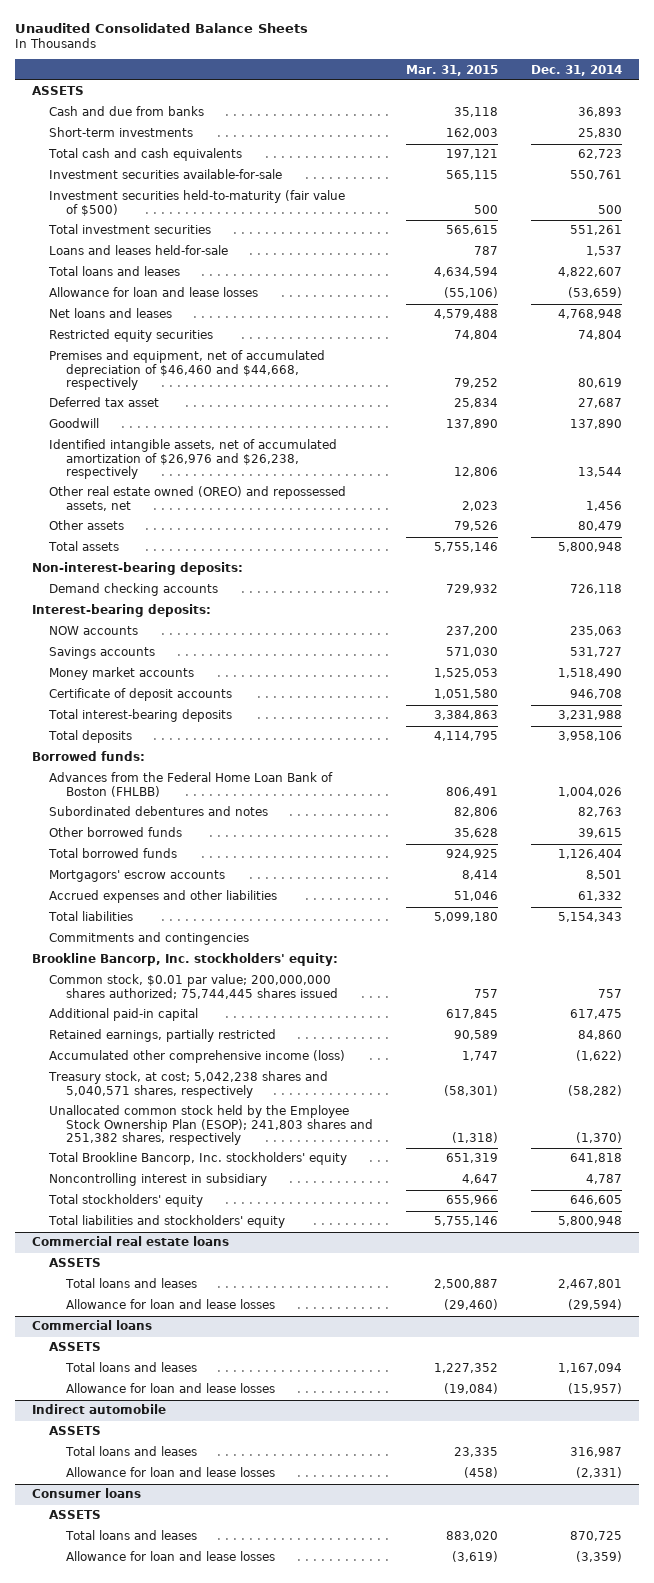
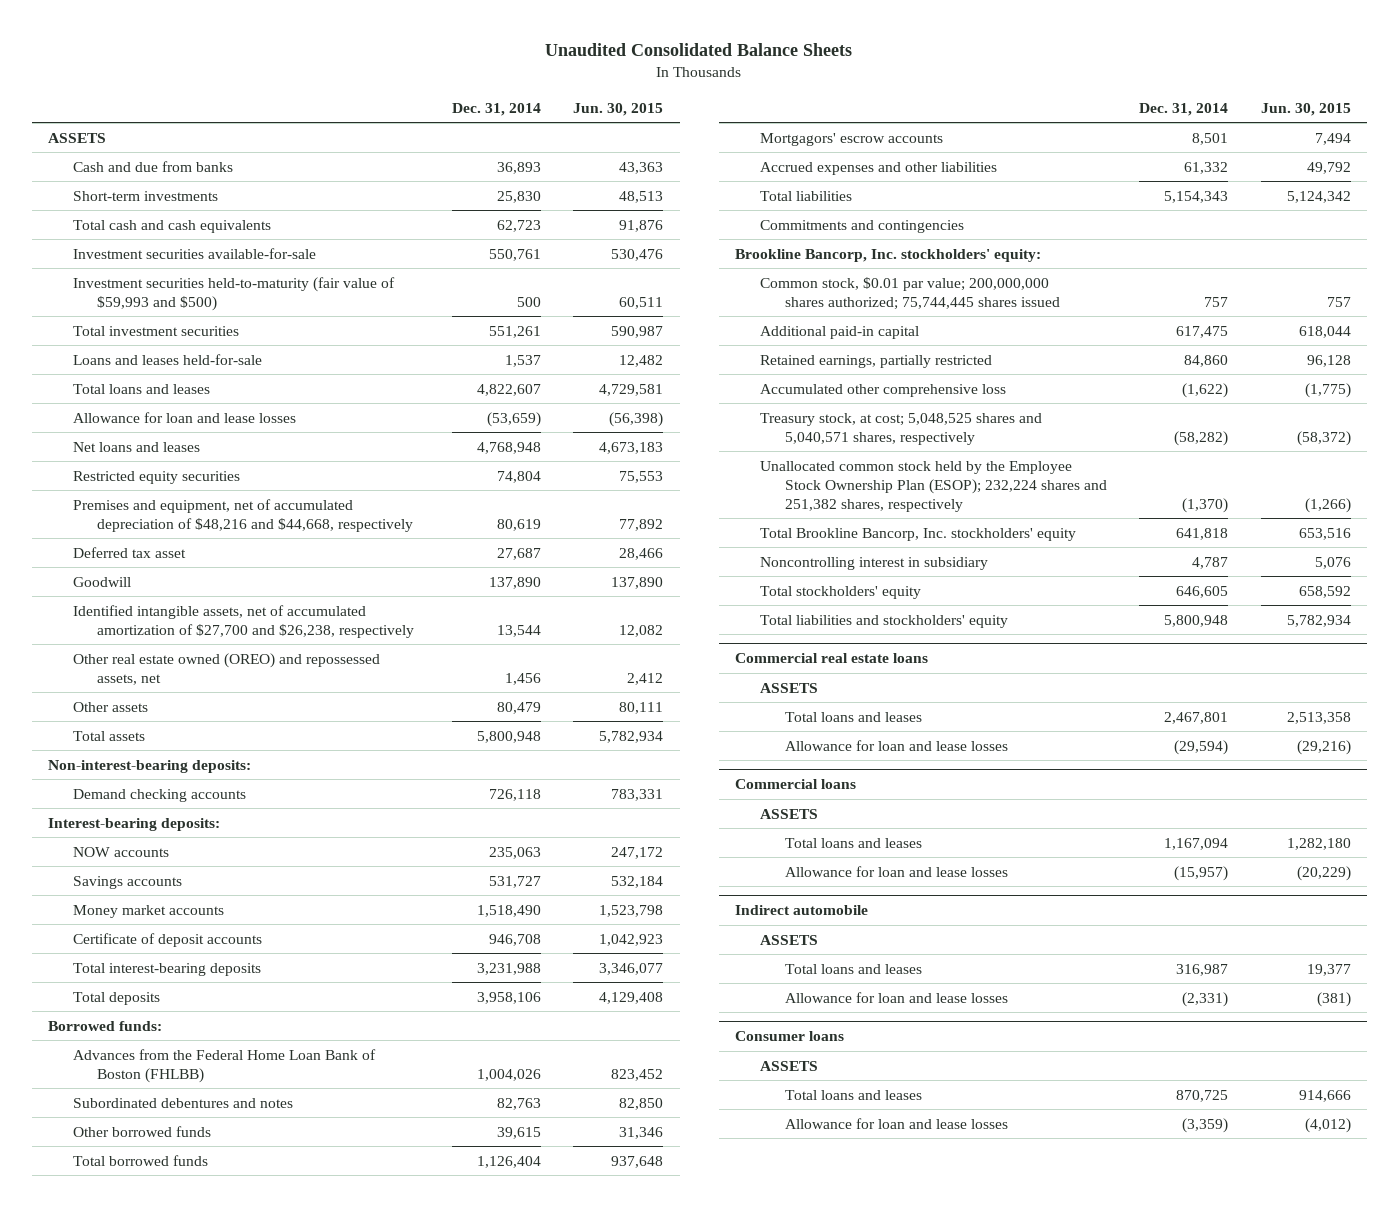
- | Mar. 31, 2015 | Dec. 31, 2014
+ | Dec. 31, 2014 | Jun. 30, 2015
- Investment securities held-to-maturity (fair value of $500) | 500 | 500
+ Investment securities held-to-maturity (fair value of $59,993 and $500) | 500 | 60,511
- Premises and equipment, net of accumulated depreciation of $46,460 and $44,668, respectively | 79,252 | 80,619
+ Premises and equipment, net of accumulated depreciation of $48,216 and $44,668, respectively | 80,619 | 77,892
- Identified intangible assets, net of accumulated amortization of $26,976 and $26,238, respectively | 12,806 | 13,544
+ Identified intangible assets, net of accumulated amortization of $27,700 and $26,238, respectively | 13,544 | 12,082
- Accumulated other comprehensive income (loss) | 1,747 | (1,622)
- Treasury stock, at cost; 5,042,238 shares and 5,040,571 shares, respectively | (58,301) | (58,282)
- Unallocated common stock held by the Employee Stock Ownership Plan (ESOP); 241,803 shares and 251,382 shares, respectively | (1,318) | (1,370)
+ Accumulated other comprehensive loss | (1,622) | (1,775)
+ Treasury stock, at cost; 5,048,525 shares and 5,040,571 shares, respectively | (58,282) | (58,372)
+ Unallocated common stock held by the Employee Stock Ownership Plan (ESOP); 232,224 shares and 251,382 shares, respectively | (1,370) | (1,266)

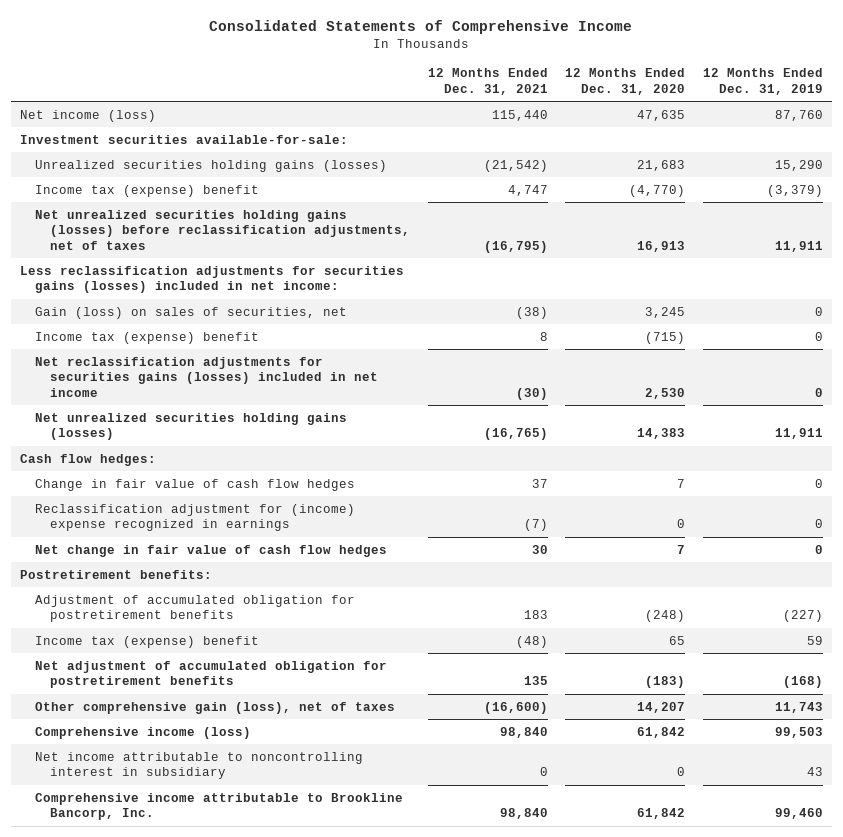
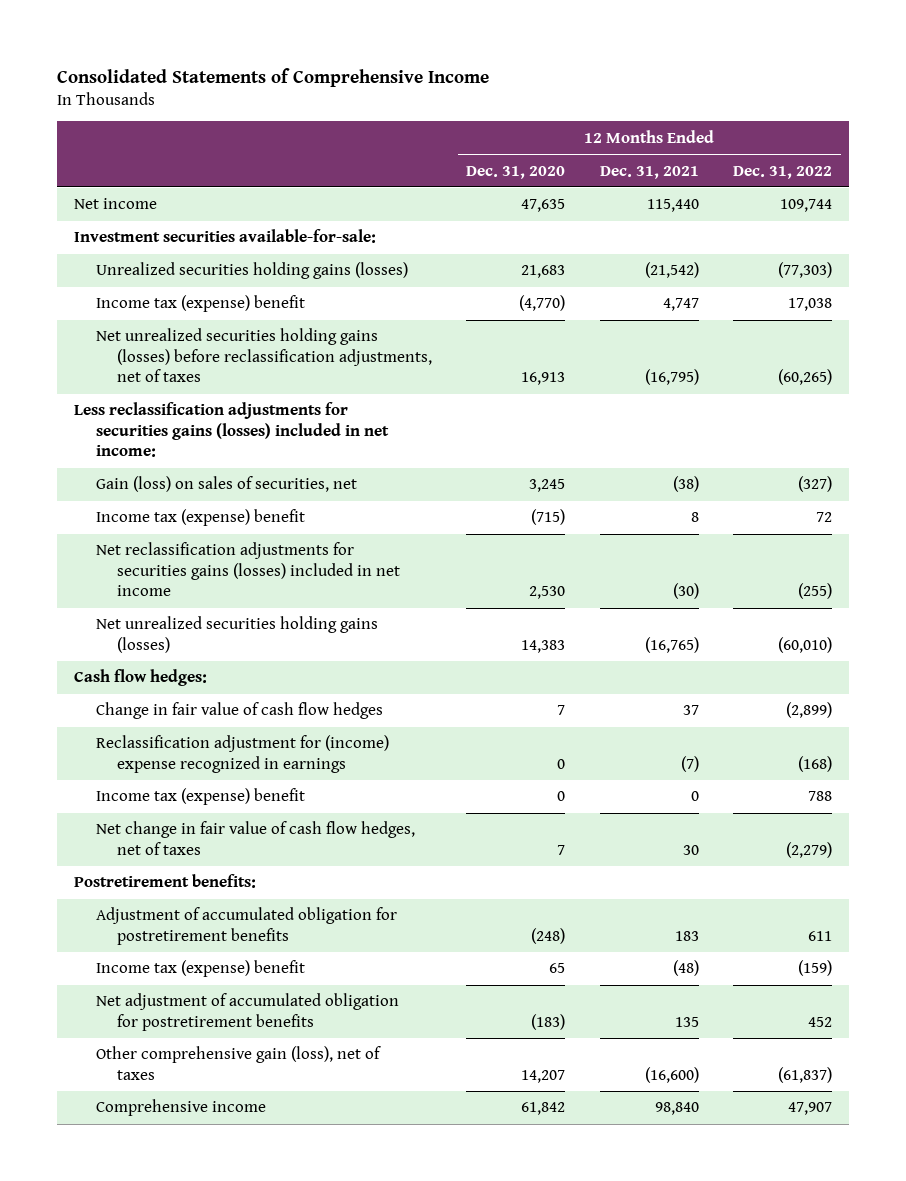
- | 12 Months Ended Dec. 31, 2021 | 12 Months Ended Dec. 31, 2020 | 12 Months Ended Dec. 31, 2019
+ | 12 Months Ended Dec. 31, 2020 | 12 Months Ended Dec. 31, 2021 | 12 Months Ended Dec. 31, 2022
- Net income (loss) | 115,440 | 47,635 | 87,760
+ Net income | 47,635 | 115,440 | 109,744
- Net change in fair value of cash flow hedges | 30 | 7 | 0
+ Income tax (expense) benefit | 0 | 0 | 788
+ Net change in fair value of cash flow hedges, net of taxes | 7 | 30 | (2,279)
- Comprehensive income (loss) | 98,840 | 61,842 | 99,503
- Net income attributable to noncontrolling interest in subsidiary | 0 | 0 | 43
- Comprehensive income attributable to Brookline Bancorp, Inc. | 98,840 | 61,842 | 99,460
+ Comprehensive income | 61,842 | 98,840 | 47,907

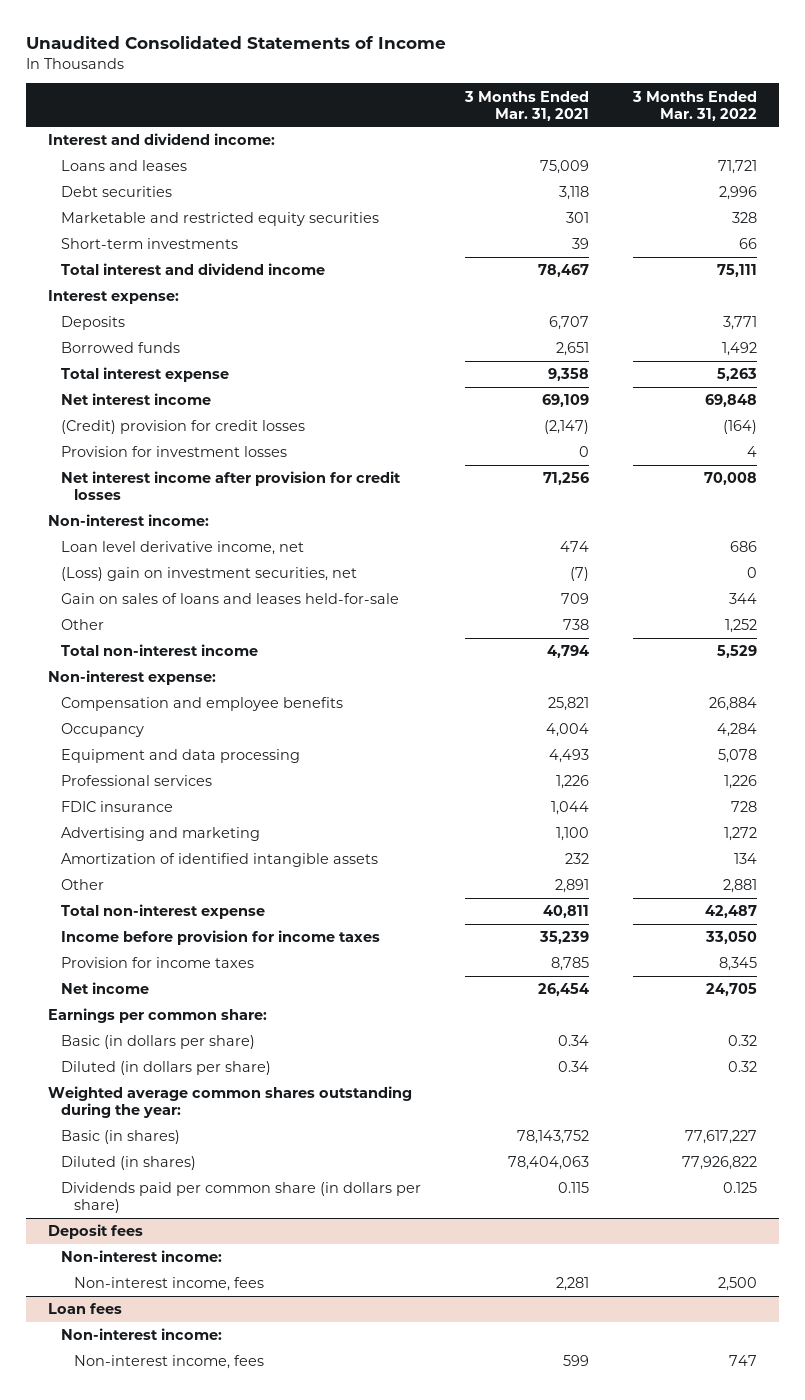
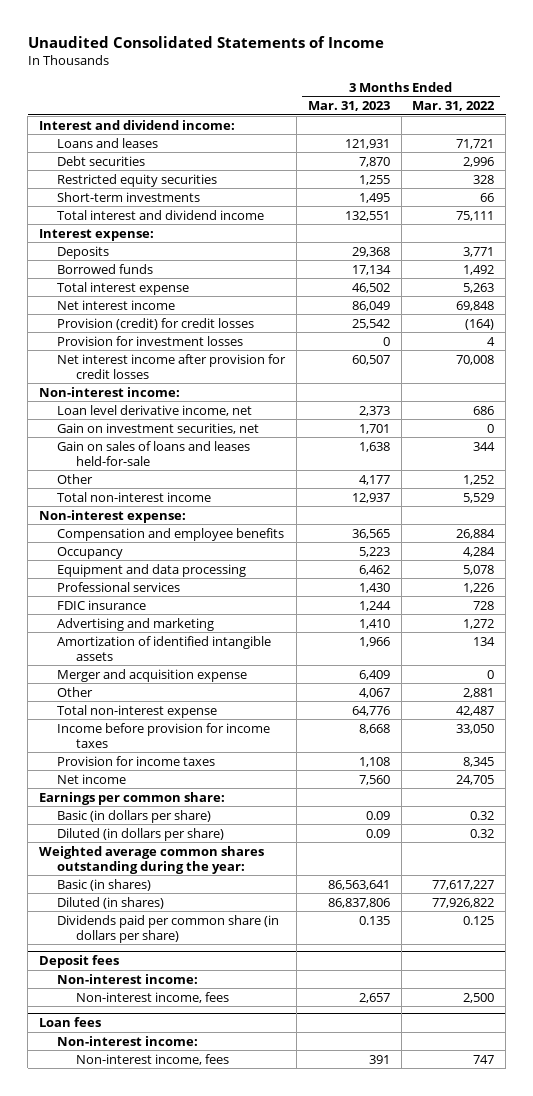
- | 3 Months Ended Mar. 31, 2021 | 3 Months Ended Mar. 31, 2022
+ | 3 Months Ended Mar. 31, 2023 | 3 Months Ended Mar. 31, 2022
- Marketable and restricted equity securities | 301 | 328
+ Restricted equity securities | 1,255 | 328
- (Credit) provision for credit losses | (2,147) | (164)
+ Provision (credit) for credit losses | 25,542 | (164)
- (Loss) gain on investment securities, net | (7) | 0
+ Gain on investment securities, net | 1,701 | 0
+ Merger and acquisition expense | 6,409 | 0

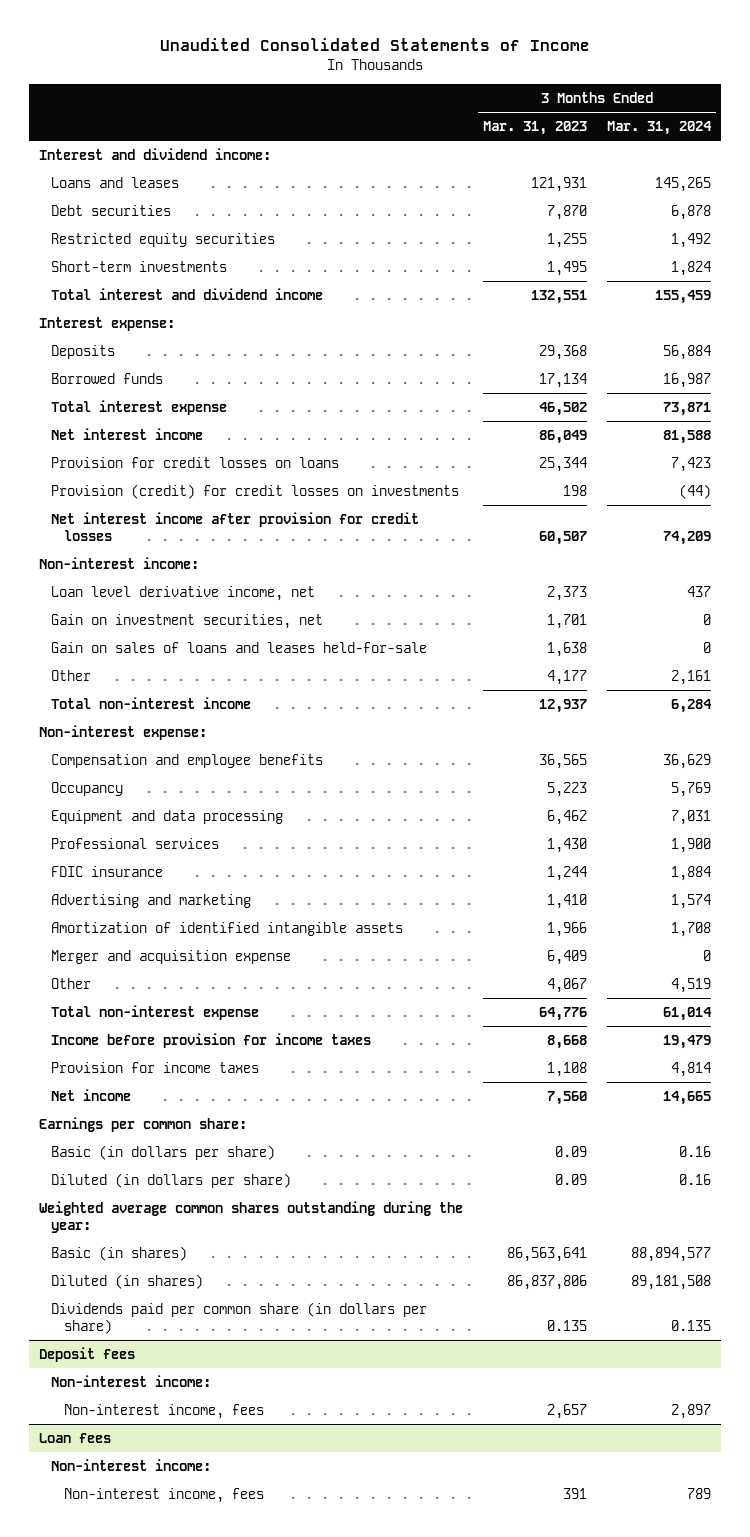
- | 3 Months Ended Mar. 31, 2023 | 3 Months Ended Mar. 31, 2022
+ | 3 Months Ended Mar. 31, 2023 | 3 Months Ended Mar. 31, 2024
- Provision (credit) for credit losses | 25,542 | (164)
- Provision for investment losses | 0 | 4
+ Provision for credit losses on loans | 25,344 | 7,423
+ Provision (credit) for credit losses on investments | 198 | (44)

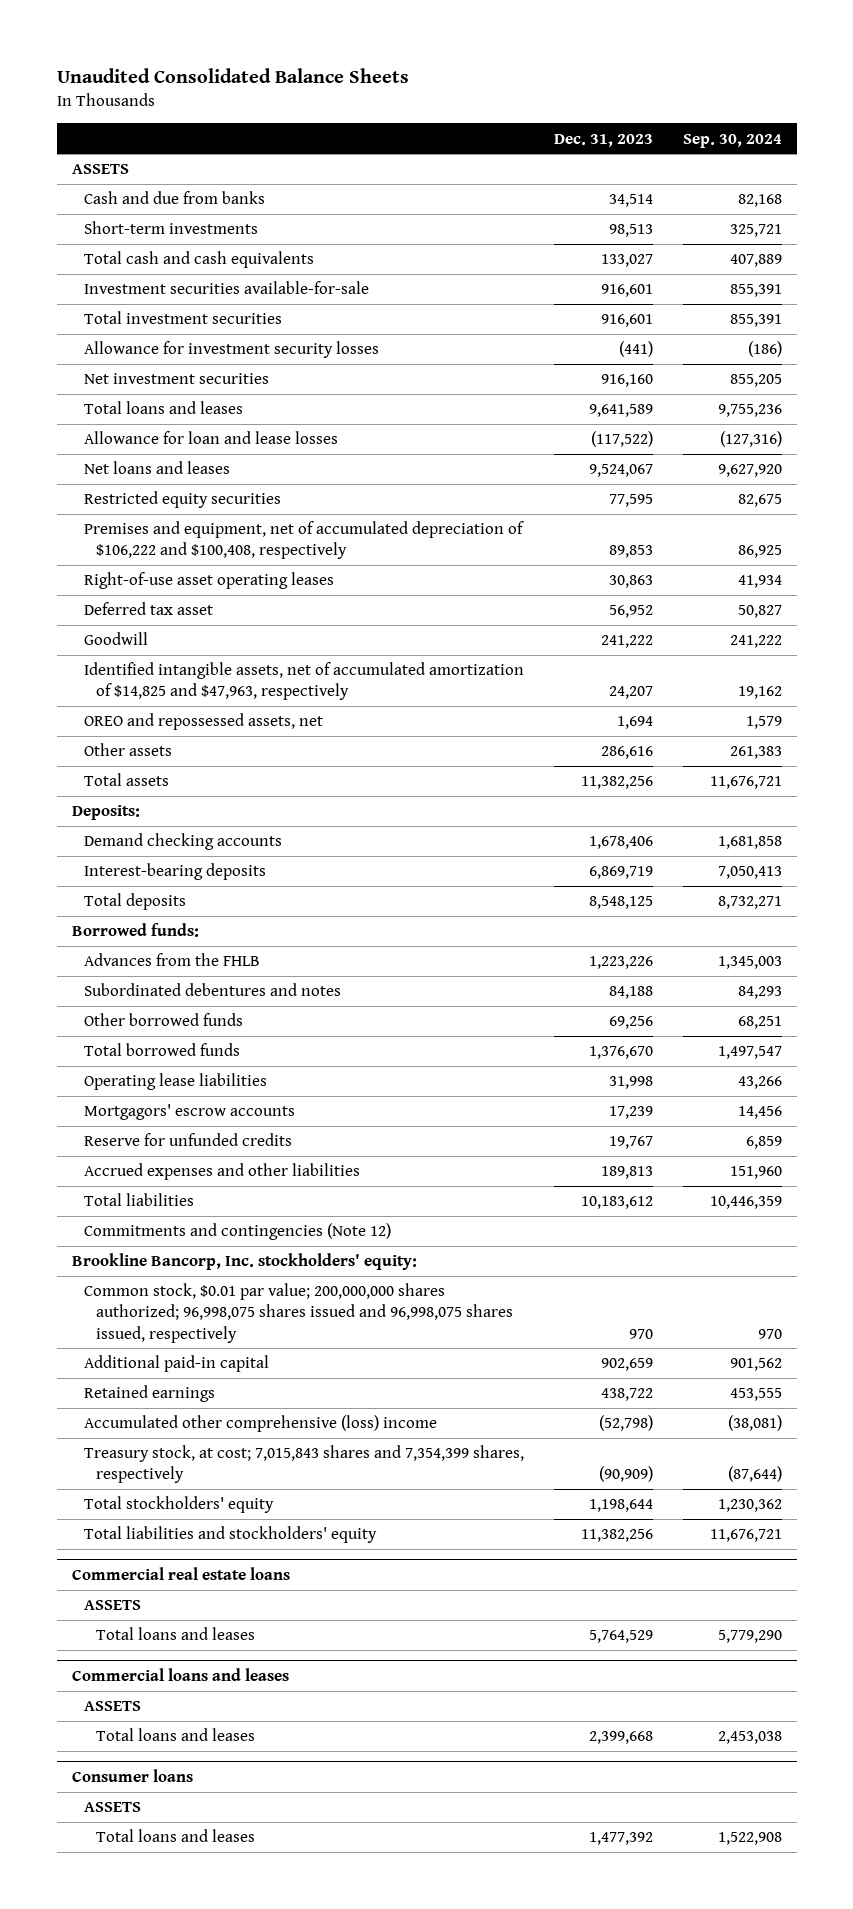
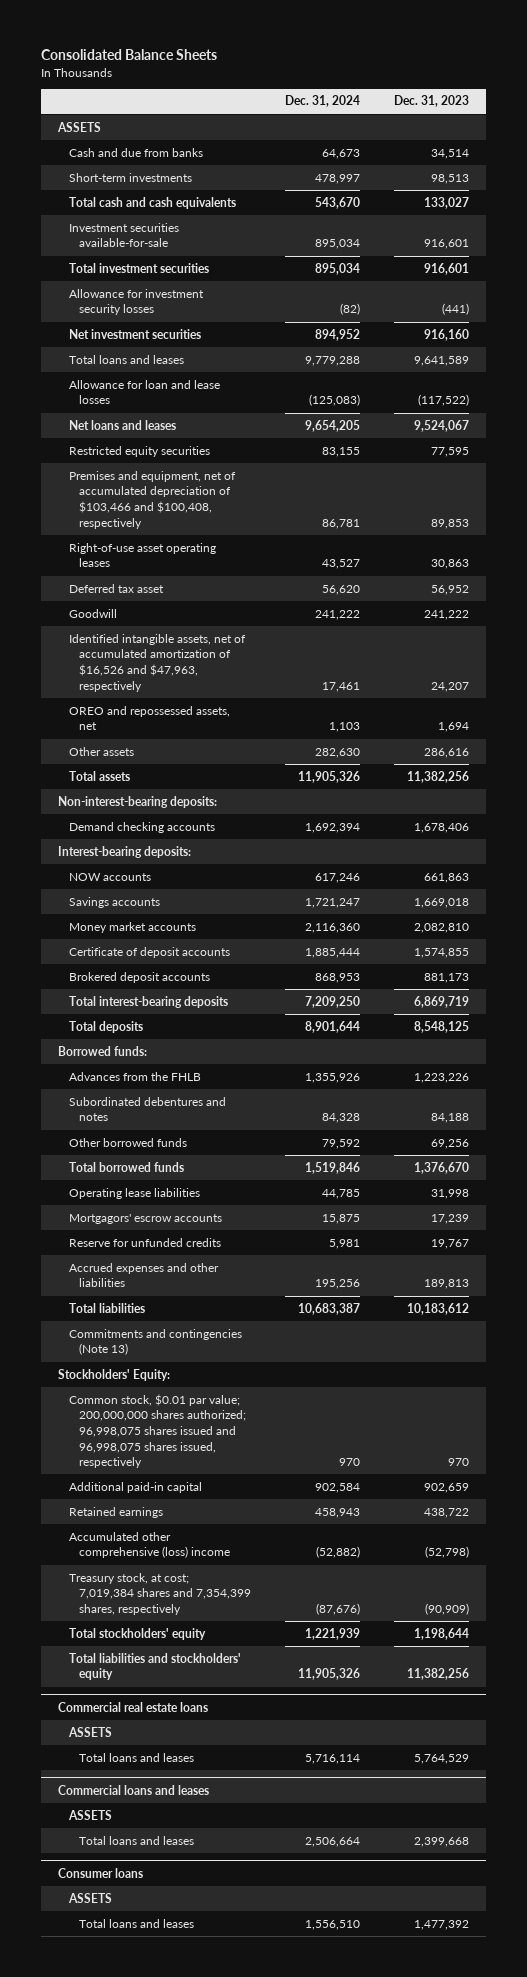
- Unaudited Consolidated Balance Sheets
+ Consolidated Balance Sheets
- | Dec. 31, 2023 | Sep. 30, 2024
+ | Dec. 31, 2024 | Dec. 31, 2023
- Premises and equipment, net of accumulated depreciation of $106,222 and $100,408, respectively | 89,853 | 86,925
+ Premises and equipment, net of accumulated depreciation of $103,466 and $100,408, respectively | 86,781 | 89,853
- Identified intangible assets, net of accumulated amortization of $14,825 and $47,963, respectively | 24,207 | 19,162
+ Identified intangible assets, net of accumulated amortization of $16,526 and $47,963, respectively | 17,461 | 24,207
- Deposits:
+ Non-interest-bearing deposits:
- Interest-bearing deposits | 6,869,719 | 7,050,413
+ Interest-bearing deposits:
+ NOW accounts | 617,246 | 661,863
+ Savings accounts | 1,721,247 | 1,669,018
+ Money market accounts | 2,116,360 | 2,082,810
+ Certificate of deposit accounts | 1,885,444 | 1,574,855
+ Brokered deposit accounts | 868,953 | 881,173
+ Total interest-bearing deposits | 7,209,250 | 6,869,719
- Commitments and contingencies (Note 12)
- Brookline Bancorp, Inc. stockholders' equity:
+ Commitments and contingencies (Note 13)
+ Stockholders' Equity:
- Treasury stock, at cost; 7,015,843 shares and 7,354,399 shares, respectively | (90,909) | (87,644)
+ Treasury stock, at cost; 7,019,384 shares and 7,354,399 shares, respectively | (87,676) | (90,909)

